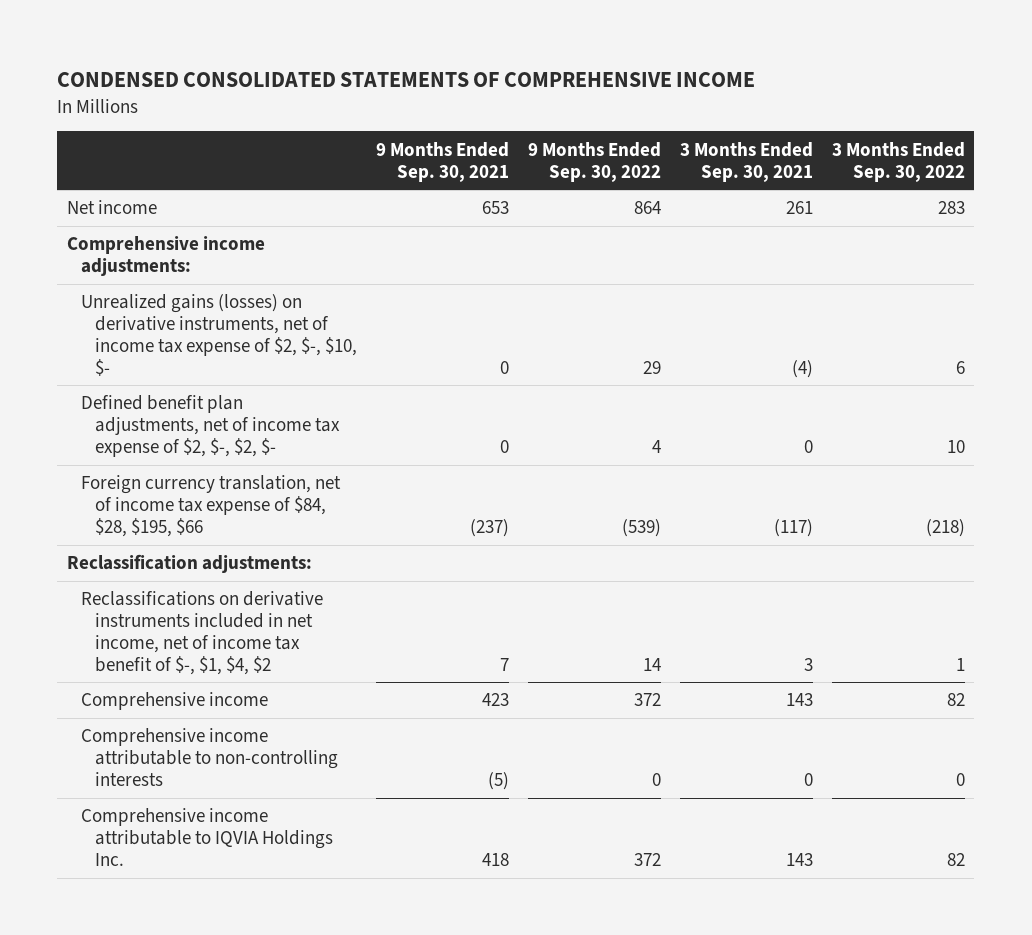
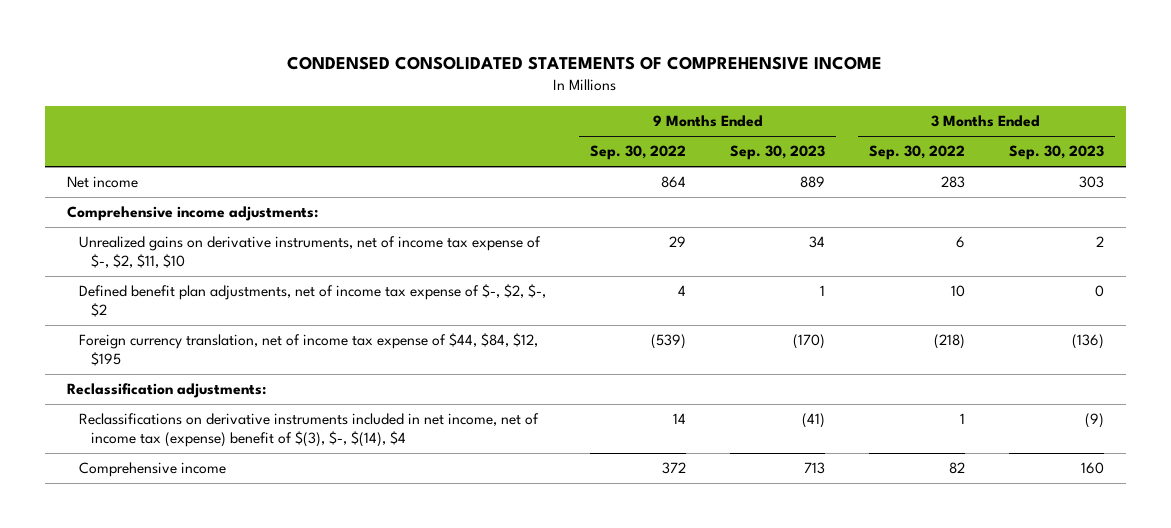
- | 9 Months Ended Sep. 30, 2021 | 9 Months Ended Sep. 30, 2022 | 3 Months Ended Sep. 30, 2021 | 3 Months Ended Sep. 30, 2022
+ | 9 Months Ended Sep. 30, 2022 | 9 Months Ended Sep. 30, 2023 | 3 Months Ended Sep. 30, 2022 | 3 Months Ended Sep. 30, 2023
- Unrealized gains (losses) on derivative instruments, net of income tax expense of $2, $-, $10, $- | 0 | 29 | (4) | 6
- Defined benefit plan adjustments, net of income tax expense of $2, $-, $2, $- | 0 | 4 | 0 | 10
- Foreign currency translation, net of income tax expense of $84, $28, $195, $66 | (237) | (539) | (117) | (218)
+ Unrealized gains on derivative instruments, net of income tax expense of $-, $2, $11, $10 | 29 | 34 | 6 | 2
+ Defined benefit plan adjustments, net of income tax expense of $-, $2, $-, $2 | 4 | 1 | 10 | 0
+ Foreign currency translation, net of income tax expense of $44, $84, $12, $195 | (539) | (170) | (218) | (136)
- Reclassifications on derivative instruments included in net income, net of income tax benefit of $-, $1, $4, $2 | 7 | 14 | 3 | 1
+ Reclassifications on derivative instruments included in net income, net of income tax (expense) benefit of $(3), $-, $(14), $4 | 14 | (41) | 1 | (9)
- Comprehensive income attributable to non-controlling interests | (5) | 0 | 0 | 0
- Comprehensive income attributable to IQVIA Holdings Inc. | 418 | 372 | 143 | 82

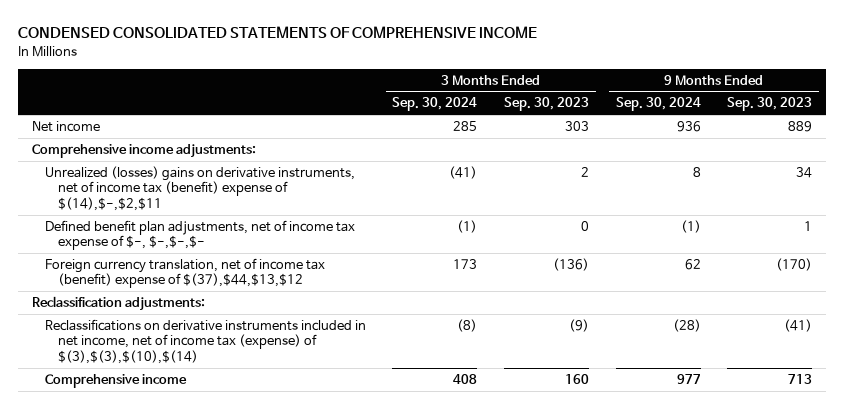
- | 9 Months Ended Sep. 30, 2022 | 9 Months Ended Sep. 30, 2023 | 3 Months Ended Sep. 30, 2022 | 3 Months Ended Sep. 30, 2023
+ | 3 Months Ended Sep. 30, 2024 | 3 Months Ended Sep. 30, 2023 | 9 Months Ended Sep. 30, 2024 | 9 Months Ended Sep. 30, 2023
- Unrealized gains on derivative instruments, net of income tax expense of $-, $2, $11, $10 | 29 | 34 | 6 | 2
- Defined benefit plan adjustments, net of income tax expense of $-, $2, $-, $2 | 4 | 1 | 10 | 0
- Foreign currency translation, net of income tax expense of $44, $84, $12, $195 | (539) | (170) | (218) | (136)
+ Unrealized (losses) gains on derivative instruments, net of income tax (benefit) expense of $(14),$-,$2,$11 | (41) | 2 | 8 | 34
+ Defined benefit plan adjustments, net of income tax expense of $-, $-,$-,$- | (1) | 0 | (1) | 1
+ Foreign currency translation, net of income tax (benefit) expense of $(37),$44,$13,$12 | 173 | (136) | 62 | (170)
- Reclassifications on derivative instruments included in net income, net of income tax (expense) benefit of $(3), $-, $(14), $4 | 14 | (41) | 1 | (9)
+ Reclassifications on derivative instruments included in net income, net of income tax (expense) of $(3),$(3),$(10),$(14) | (8) | (9) | (28) | (41)

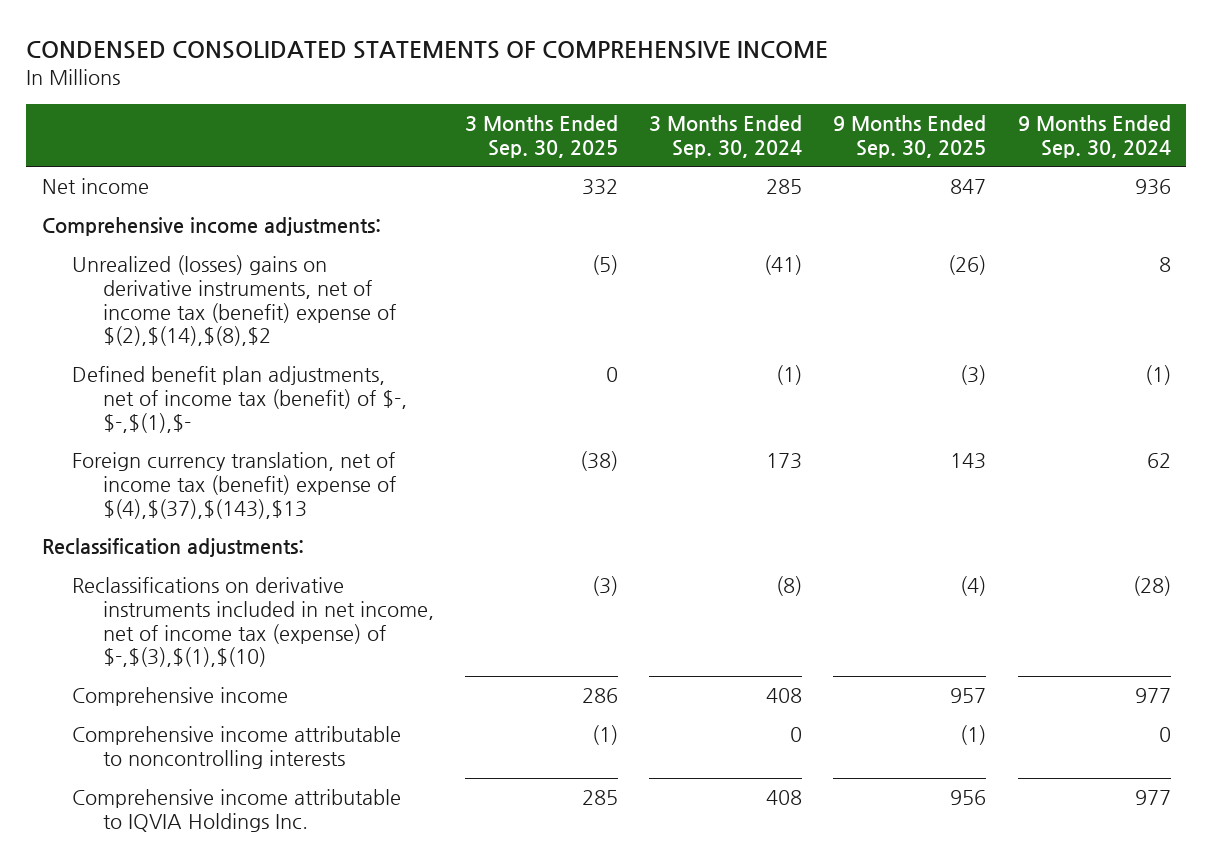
- | 3 Months Ended Sep. 30, 2024 | 3 Months Ended Sep. 30, 2023 | 9 Months Ended Sep. 30, 2024 | 9 Months Ended Sep. 30, 2023
+ | 3 Months Ended Sep. 30, 2025 | 3 Months Ended Sep. 30, 2024 | 9 Months Ended Sep. 30, 2025 | 9 Months Ended Sep. 30, 2024
- Unrealized (losses) gains on derivative instruments, net of income tax (benefit) expense of $(14),$-,$2,$11 | (41) | 2 | 8 | 34
- Defined benefit plan adjustments, net of income tax expense of $-, $-,$-,$- | (1) | 0 | (1) | 1
- Foreign currency translation, net of income tax (benefit) expense of $(37),$44,$13,$12 | 173 | (136) | 62 | (170)
+ Unrealized (losses) gains on derivative instruments, net of income tax (benefit) expense of $(2),$(14),$(8),$2 | (5) | (41) | (26) | 8
+ Defined benefit plan adjustments, net of income tax (benefit) of $-, $-,$(1),$- | 0 | (1) | (3) | (1)
+ Foreign currency translation, net of income tax (benefit) expense of $(4),$(37),$(143),$13 | (38) | 173 | 143 | 62
- Reclassifications on derivative instruments included in net income, net of income tax (expense) of $(3),$(3),$(10),$(14) | (8) | (9) | (28) | (41)
+ Reclassifications on derivative instruments included in net income, net of income tax (expense) of $-,$(3),$(1),$(10) | (3) | (8) | (4) | (28)
+ Comprehensive income attributable to noncontrolling interests | (1) | 0 | (1) | 0
+ Comprehensive income attributable to IQVIA Holdings Inc. | 285 | 408 | 956 | 977

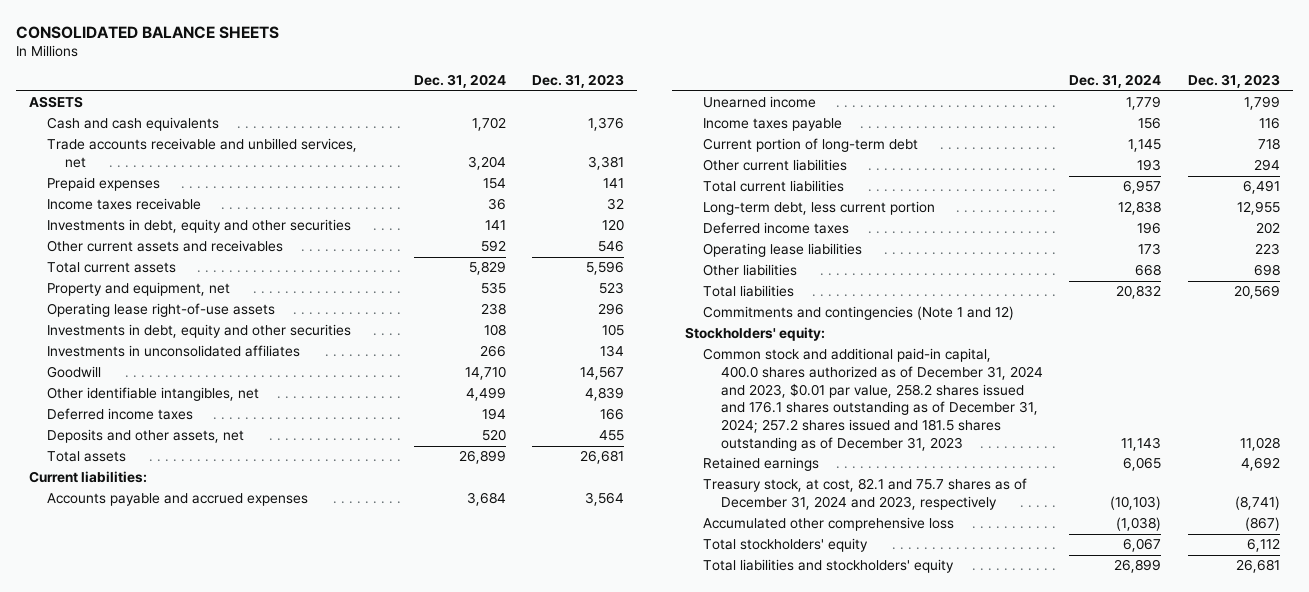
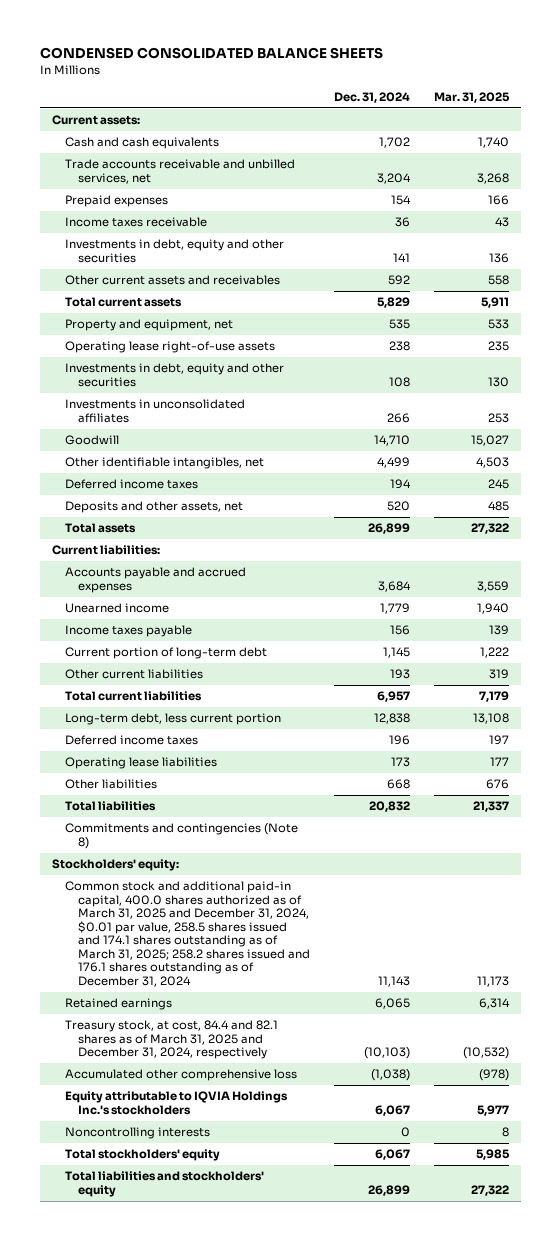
- CONSOLIDATED BALANCE SHEETS
+ CONDENSED CONSOLIDATED BALANCE SHEETS
- | Dec. 31, 2024 | Dec. 31, 2023
+ | Dec. 31, 2024 | Mar. 31, 2025
- ASSETS
+ Current assets:
- Commitments and contingencies (Note 1 and 12)
+ Commitments and contingencies (Note 8)
- Common stock and additional paid-in capital, 400.0 shares authorized as of December 31, 2024 and 2023, $0.01 par value, 258.2 shares issued and 176.1 shares outstanding as of December 31, 2024; 257.2 shares issued and 181.5 shares outstanding as of December 31, 2023 | 11,143 | 11,028
+ Common stock and additional paid-in capital, 400.0 shares authorized as of March 31, 2025 and December 31, 2024, $0.01 par value, 258.5 shares issued and 174.1 shares outstanding as of March 31, 2025; 258.2 shares issued and 176.1 shares outstanding as of December 31, 2024 | 11,143 | 11,173
- Treasury stock, at cost, 82.1 and 75.7 shares as of December 31, 2024 and 2023, respectively | (10,103) | (8,741)
+ Treasury stock, at cost, 84.4 and 82.1 shares as of March 31, 2025 and December 31, 2024, respectively | (10,103) | (10,532)
+ Equity attributable to IQVIA Holdings Inc.'s stockholders | 6,067 | 5,977
+ Noncontrolling interests | 0 | 8

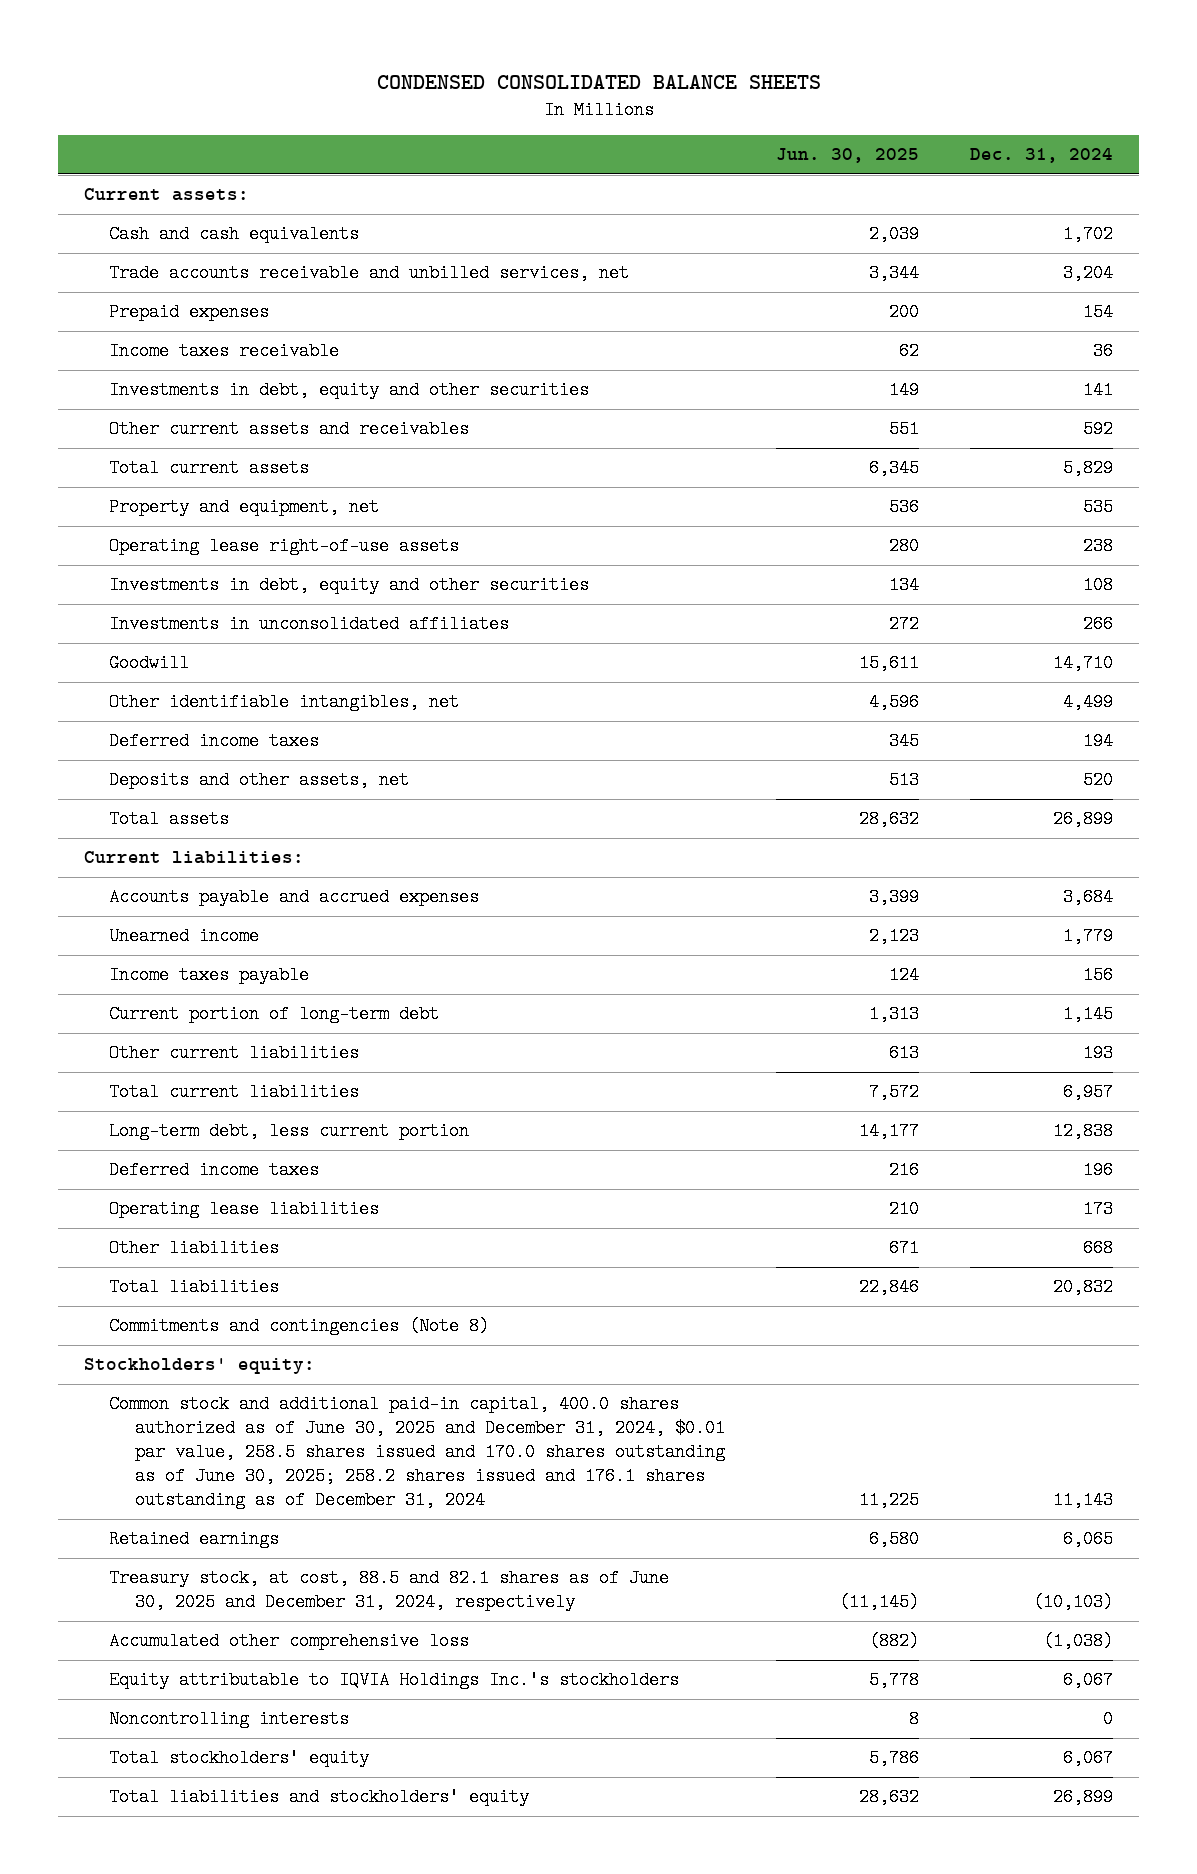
- | Dec. 31, 2024 | Mar. 31, 2025
+ | Jun. 30, 2025 | Dec. 31, 2024
- Common stock and additional paid-in capital, 400.0 shares authorized as of March 31, 2025 and December 31, 2024, $0.01 par value, 258.5 shares issued and 174.1 shares outstanding as of March 31, 2025; 258.2 shares issued and 176.1 shares outstanding as of December 31, 2024 | 11,143 | 11,173
+ Common stock and additional paid-in capital, 400.0 shares authorized as of June 30, 2025 and December 31, 2024, $0.01 par value, 258.5 shares issued and 170.0 shares outstanding as of June 30, 2025; 258.2 shares issued and 176.1 shares outstanding as of December 31, 2024 | 11,225 | 11,143
- Treasury stock, at cost, 84.4 and 82.1 shares as of March 31, 2025 and December 31, 2024, respectively | (10,103) | (10,532)
+ Treasury stock, at cost, 88.5 and 82.1 shares as of June 30, 2025 and December 31, 2024, respectively | (11,145) | (10,103)

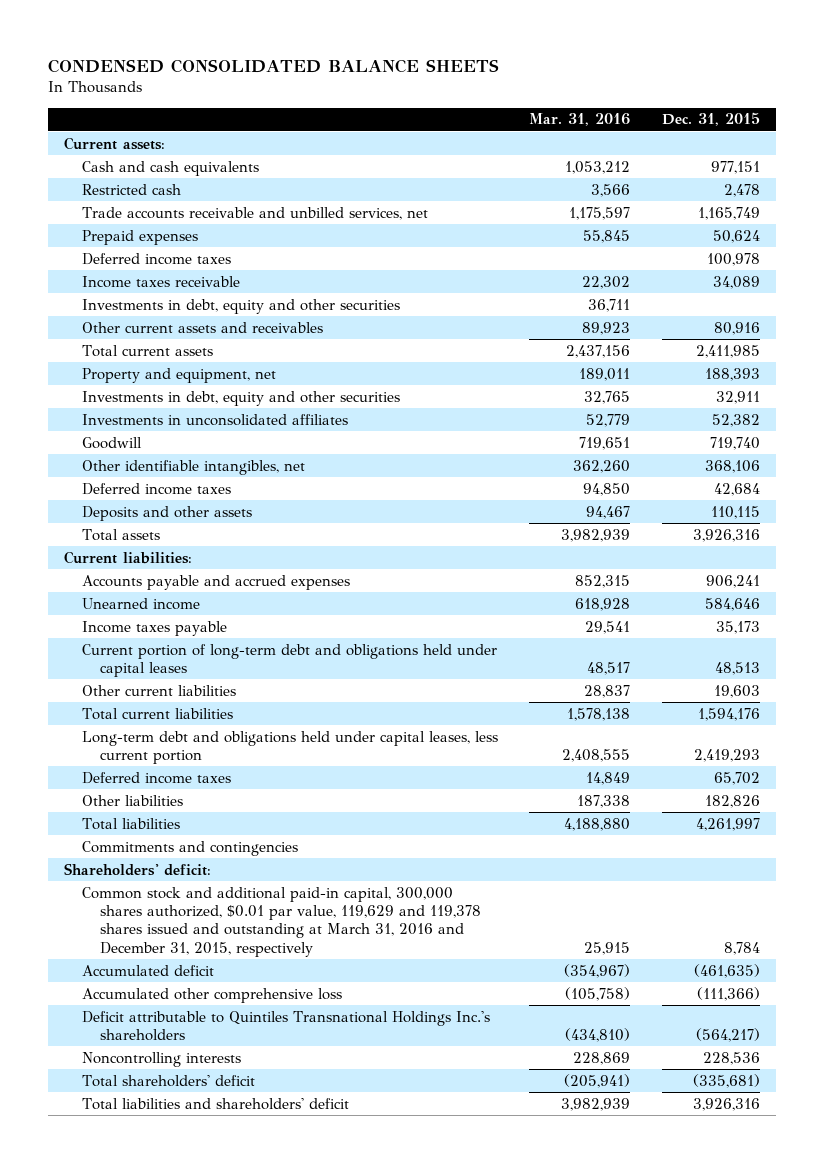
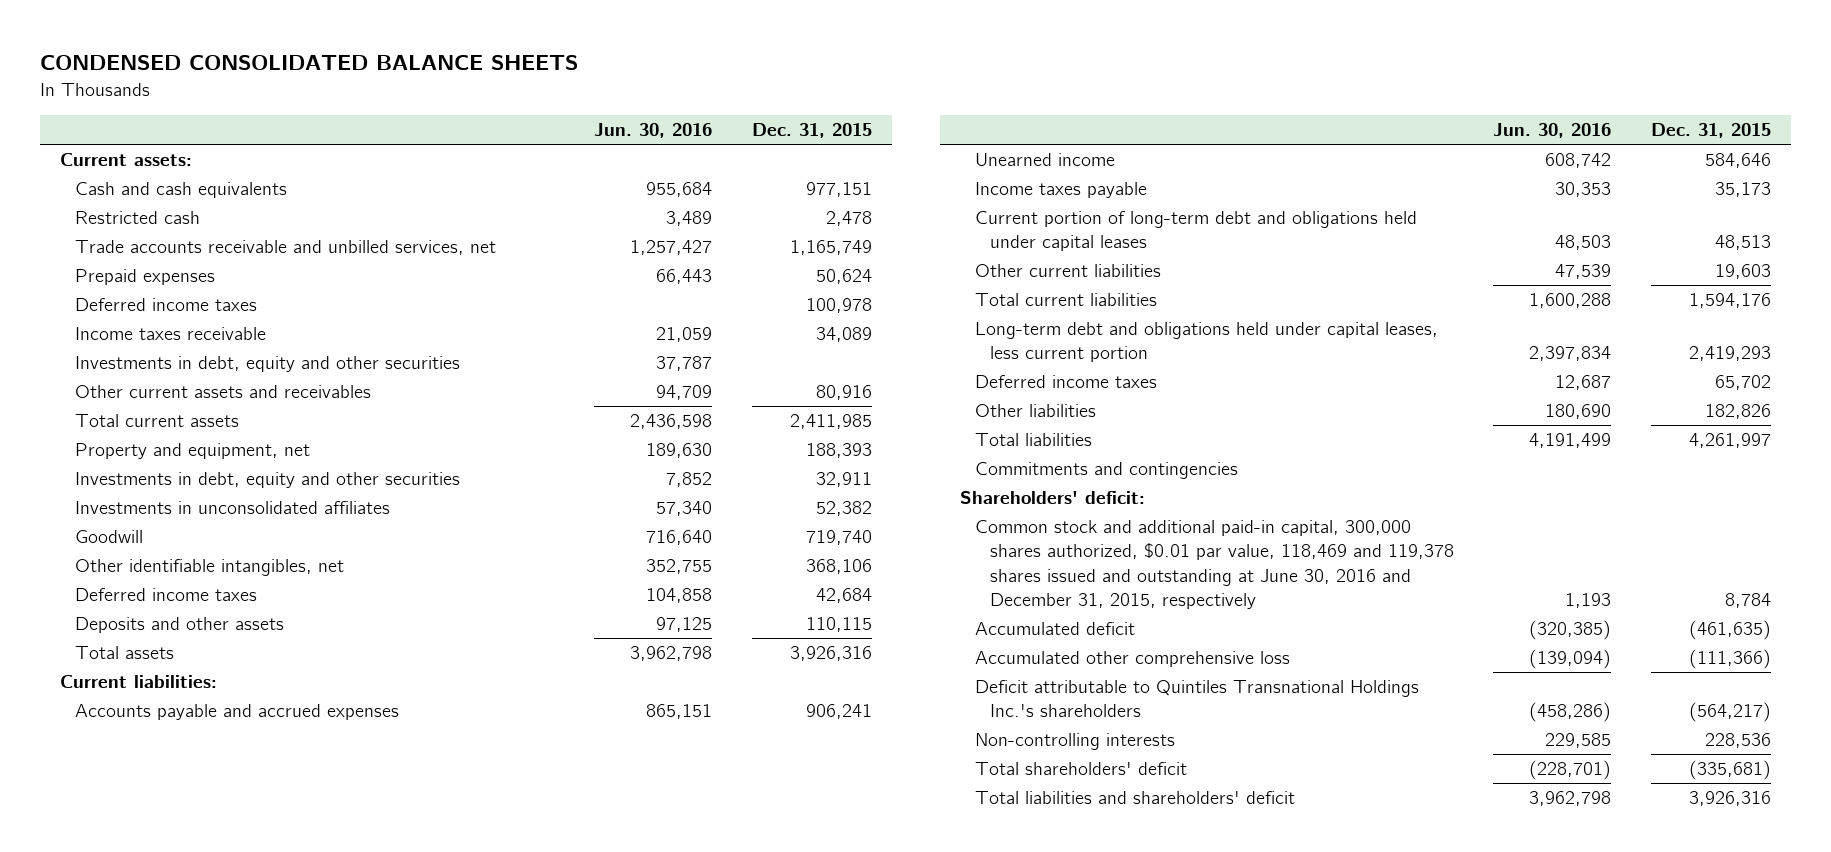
- | Mar. 31, 2016 | Dec. 31, 2015
+ | Jun. 30, 2016 | Dec. 31, 2015
- Common stock and additional paid-in capital, 300,000 shares authorized, $0.01 par value, 119,629 and 119,378 shares issued and outstanding at March 31, 2016 and December 31, 2015, respectively | 25,915 | 8,784
+ Common stock and additional paid-in capital, 300,000 shares authorized, $0.01 par value, 118,469 and 119,378 shares issued and outstanding at June 30, 2016 and December 31, 2015, respectively | 1,193 | 8,784
- Noncontrolling interests | 228,869 | 228,536
+ Non-controlling interests | 229,585 | 228,536

